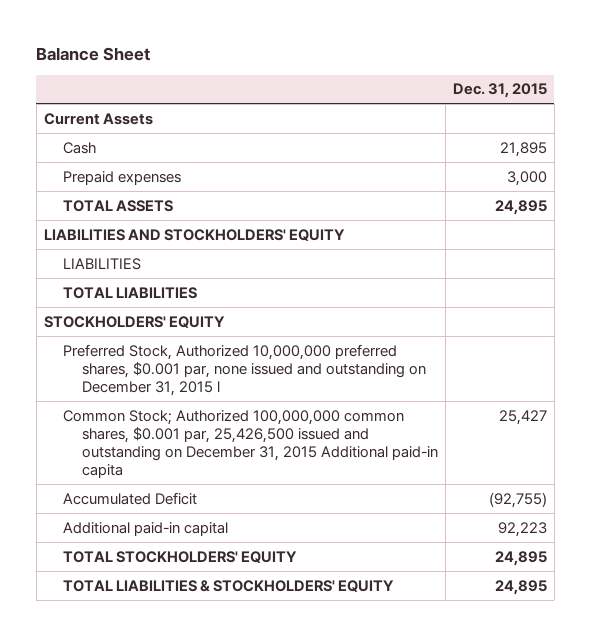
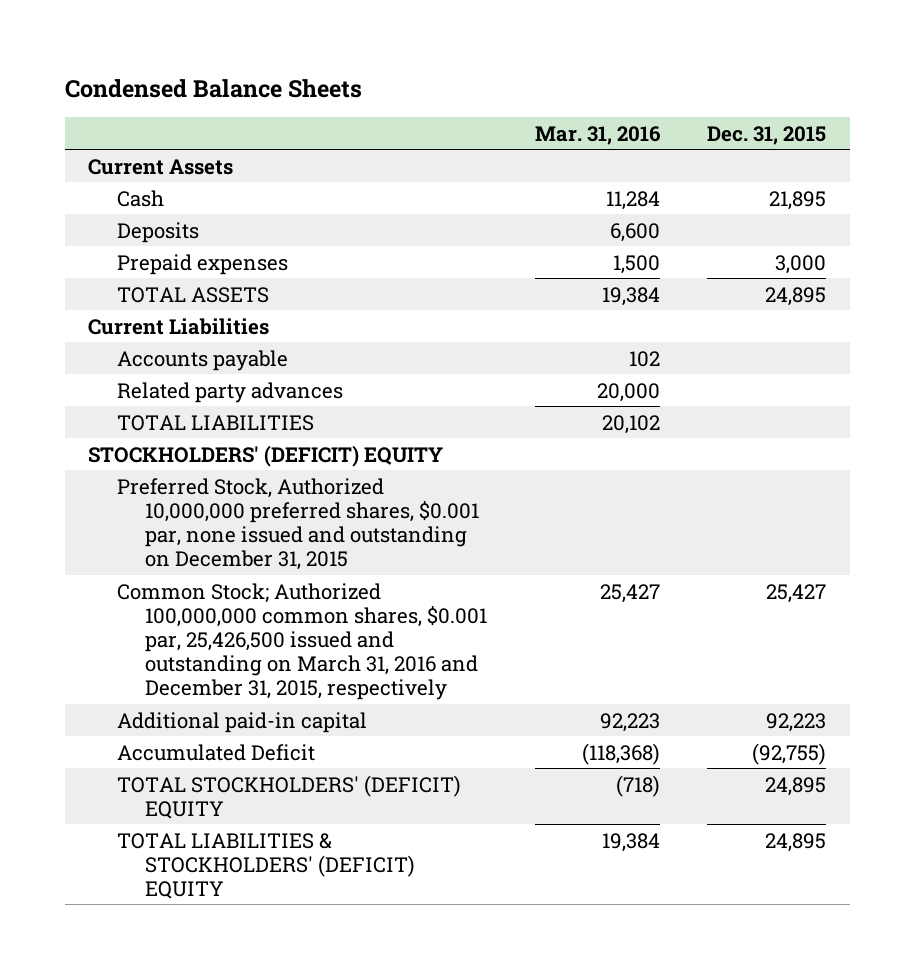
- Balance Sheet
+ Condensed Balance Sheets
- | Dec. 31, 2015
+ | Mar. 31, 2016 | Dec. 31, 2015
+ Deposits | 6,600 |
- LIABILITIES AND STOCKHOLDERS' EQUITY
- LIABILITIES
+ Current Liabilities
+ Accounts payable | 102 |
+ Related party advances | 20,000 |
- STOCKHOLDERS' EQUITY
- Preferred Stock, Authorized 10,000,000 preferred shares, $0.001 par, none issued and outstanding on December 31, 2015 l
- Common Stock; Authorized 100,000,000 common shares, $0.001 par, 25,426,500 issued and outstanding on December 31, 2015 Additional paid-in capita | 25,427
+ STOCKHOLDERS' (DEFICIT) EQUITY
+ Preferred Stock, Authorized 10,000,000 preferred shares, $0.001 par, none issued and outstanding on December 31, 2015
+ Common Stock; Authorized 100,000,000 common shares, $0.001 par, 25,426,500 issued and outstanding on March 31, 2016 and December 31, 2015, respectively | 25,427 | 25,427
- TOTAL STOCKHOLDERS' EQUITY | 24,895
- TOTAL LIABILITIES & STOCKHOLDERS' EQUITY | 24,895
moved down: Accumulated Deficit | (118,368) | (92,755)
+ TOTAL STOCKHOLDERS' (DEFICIT) EQUITY | (718) | 24,895
+ TOTAL LIABILITIES & STOCKHOLDERS' (DEFICIT) EQUITY | 19,384 | 24,895

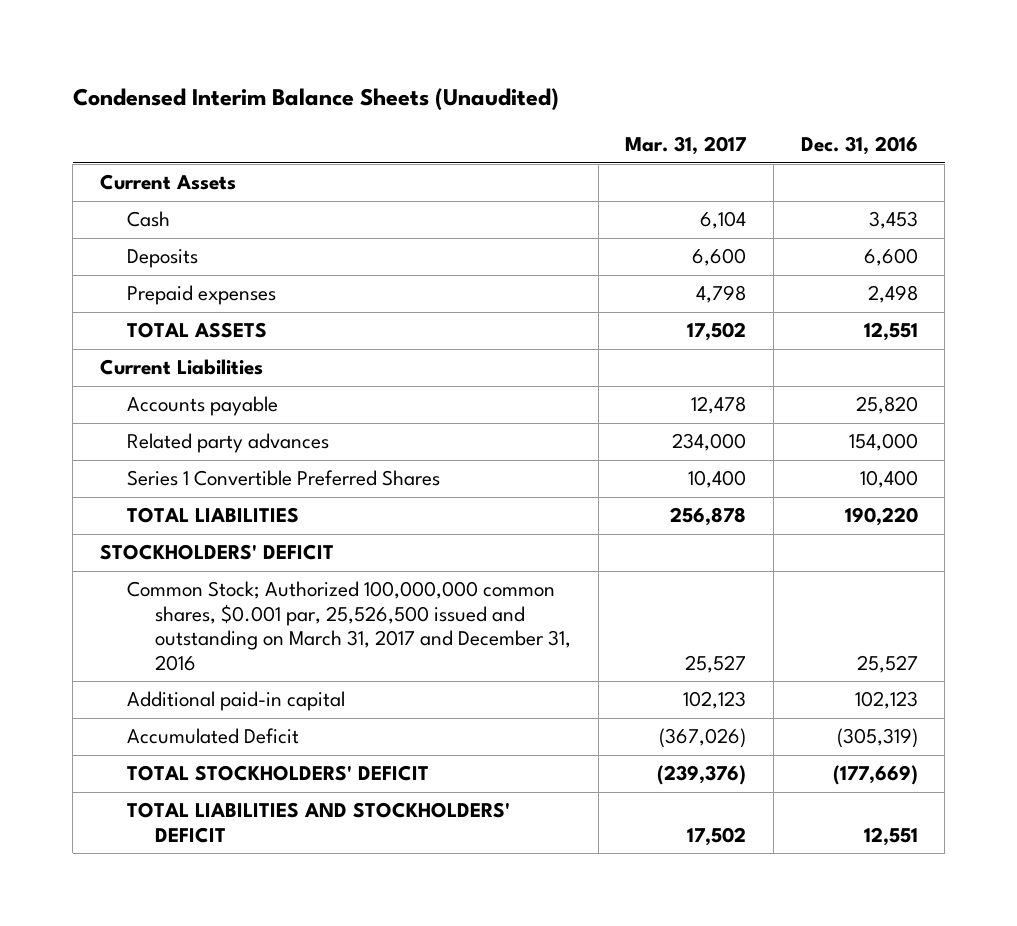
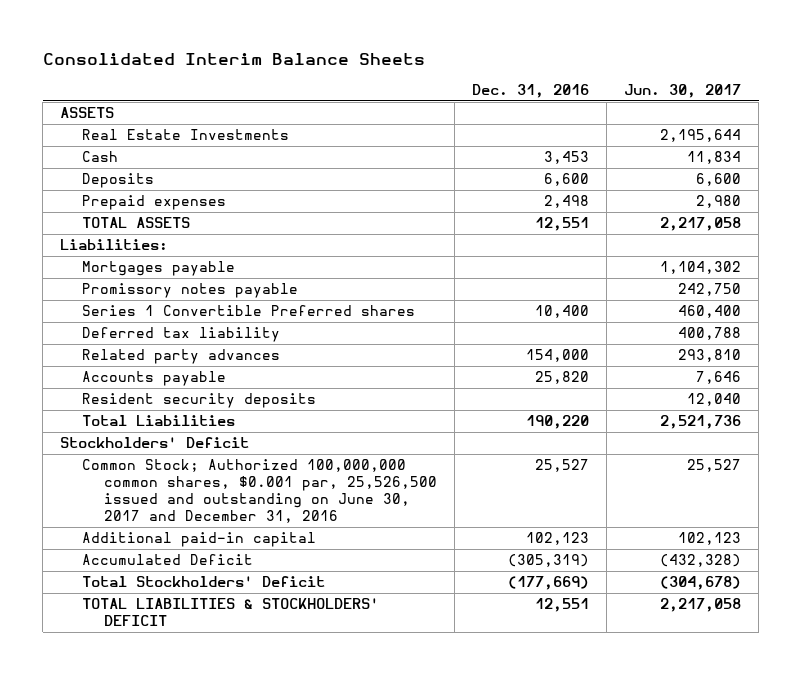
- Condensed Interim Balance Sheets (Unaudited)
+ Consolidated Interim Balance Sheets
- | Mar. 31, 2017 | Dec. 31, 2016
+ | Dec. 31, 2016 | Jun. 30, 2017
- Current Assets
+ ASSETS
+ Real Estate Investments | | 2,195,644
- Current Liabilities
+ Liabilities:
+ Mortgages payable | | 1,104,302
+ Promissory notes payable | | 242,750
+ Series 1 Convertible Preferred shares | 10,400 | 460,400
+ Deferred tax liability | | 400,788
- Series 1 Convertible Preferred Shares | 10,400 | 10,400
- TOTAL LIABILITIES | 256,878 | 190,220
- STOCKHOLDERS' DEFICIT
- Common Stock; Authorized 100,000,000 common shares, $0.001 par, 25,526,500 issued and outstanding on March 31, 2017 and December 31, 2016 | 25,527 | 25,527
moved down: Accounts payable | 25,820 | 7,646
+ Resident security deposits | | 12,040
+ Total Liabilities | 190,220 | 2,521,736
+ Stockholders' Deficit
+ Common Stock; Authorized 100,000,000 common shares, $0.001 par, 25,526,500 issued and outstanding on June 30, 2017 and December 31, 2016 | 25,527 | 25,527
- TOTAL STOCKHOLDERS' DEFICIT | (239,376) | (177,669)
- TOTAL LIABILITIES AND STOCKHOLDERS' DEFICIT | 17,502 | 12,551
+ Total Stockholders' Deficit | (177,669) | (304,678)
+ TOTAL LIABILITIES & STOCKHOLDERS' DEFICIT | 12,551 | 2,217,058

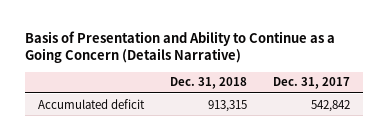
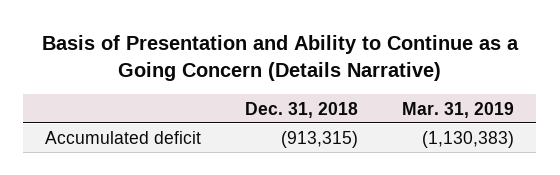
- | Dec. 31, 2018 | Dec. 31, 2017
+ | Dec. 31, 2018 | Mar. 31, 2019
- Accumulated deficit | 913,315 | 542,842
+ Accumulated deficit | (913,315) | (1,130,383)

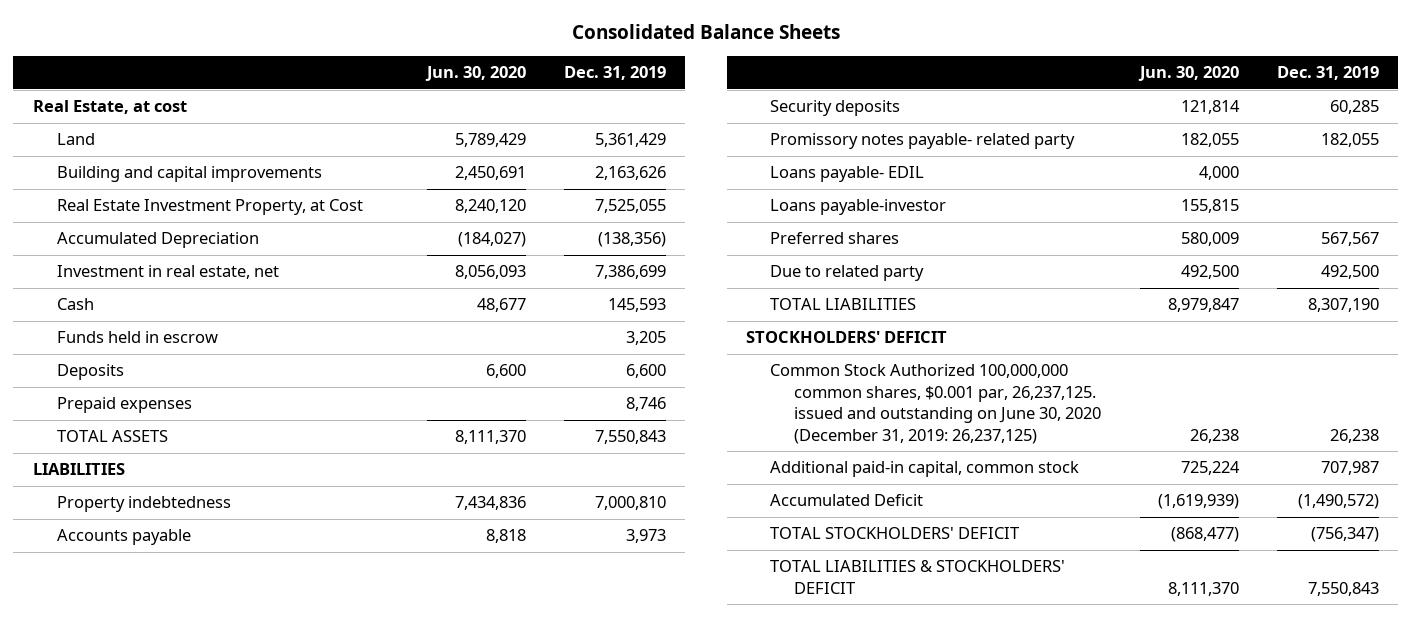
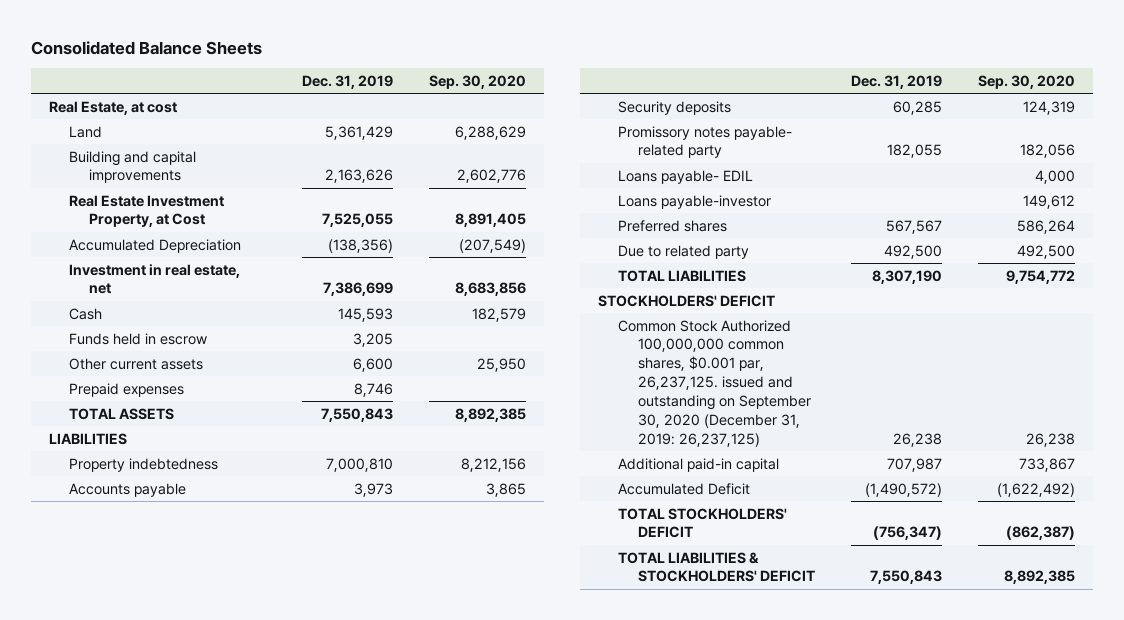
- | Jun. 30, 2020 | Dec. 31, 2019
+ | Dec. 31, 2019 | Sep. 30, 2020
- Deposits | 6,600 | 6,600
+ Other current assets | 6,600 | 25,950
- Common Stock Authorized 100,000,000 common shares, $0.001 par, 26,237,125. issued and outstanding on June 30, 2020 (December 31, 2019: 26,237,125) | 26,238 | 26,238
- Additional paid-in capital, common stock | 725,224 | 707,987
+ Common Stock Authorized 100,000,000 common shares, $0.001 par, 26,237,125. issued and outstanding on September 30, 2020 (December 31, 2019: 26,237,125) | 26,238 | 26,238
+ Additional paid-in capital | 707,987 | 733,867

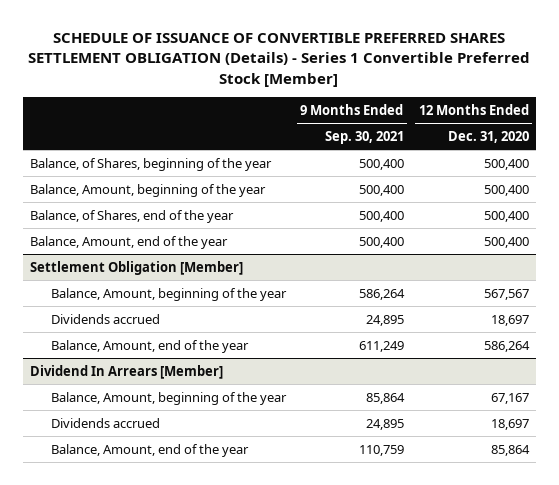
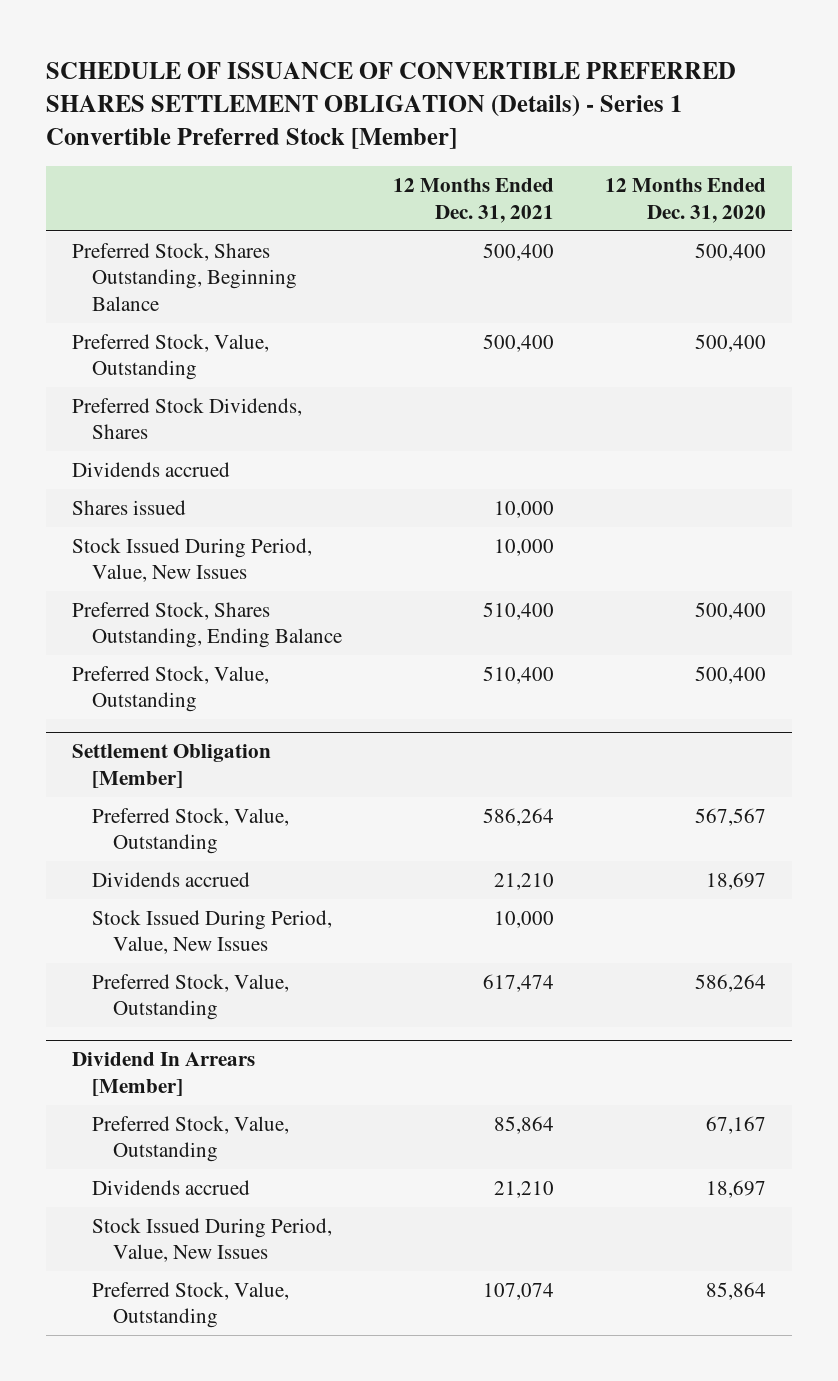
- | 9 Months Ended Sep. 30, 2021 | 12 Months Ended Dec. 31, 2020
+ | 12 Months Ended Dec. 31, 2021 | 12 Months Ended Dec. 31, 2020
- Balance, of Shares, beginning of the year | 500,400 | 500,400
- Balance, Amount, beginning of the year | 500,400 | 500,400
- Balance, of Shares, end of the year | 500,400 | 500,400
- Balance, Amount, end of the year | 500,400 | 500,400
+ Preferred Stock, Shares Outstanding, Beginning Balance | 500,400 | 500,400
+ Preferred Stock, Value, Outstanding | 500,400 | 500,400
+ Preferred Stock Dividends, Shares
+ Dividends accrued
+ Shares issued | 10,000 |
+ Stock Issued During Period, Value, New Issues | 10,000 |
+ Preferred Stock, Shares Outstanding, Ending Balance | 510,400 | 500,400
+ Preferred Stock, Value, Outstanding | 510,400 | 500,400
@ Settlement Obligation [Member]
- Balance, Amount, beginning of the year | 586,264 | 567,567
+ Preferred Stock, Value, Outstanding | 586,264 | 567,567
- Balance, Amount, end of the year | 611,249 | 586,264
+ Stock Issued During Period, Value, New Issues | 10,000 |
+ Preferred Stock, Value, Outstanding | 617,474 | 586,264
@ Dividend In Arrears [Member]
- Balance, Amount, beginning of the year | 85,864 | 67,167
+ Preferred Stock, Value, Outstanding | 85,864 | 67,167
- Balance, Amount, end of the year | 110,759 | 85,864
+ Stock Issued During Period, Value, New Issues
+ Preferred Stock, Value, Outstanding | 107,074 | 85,864

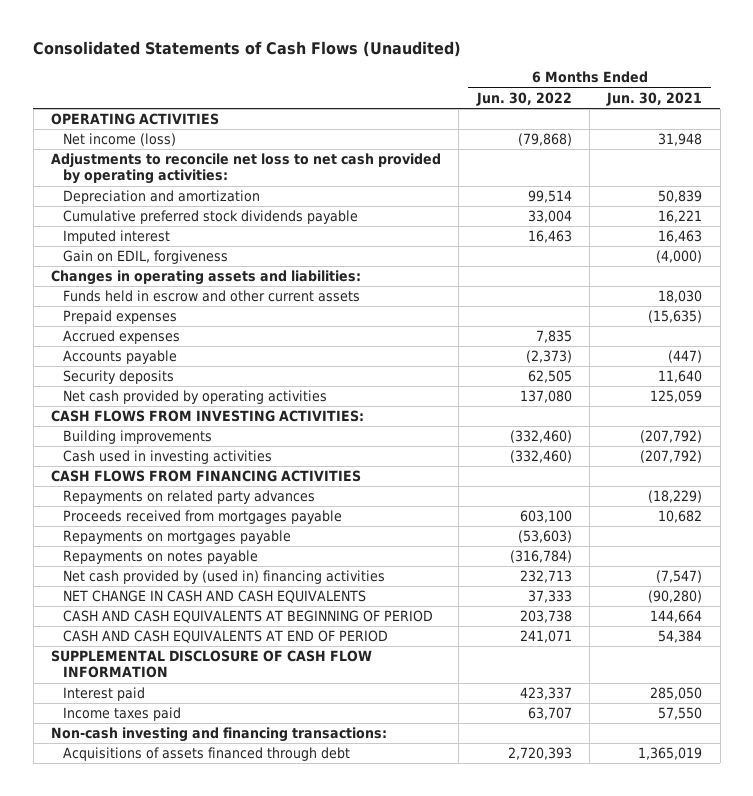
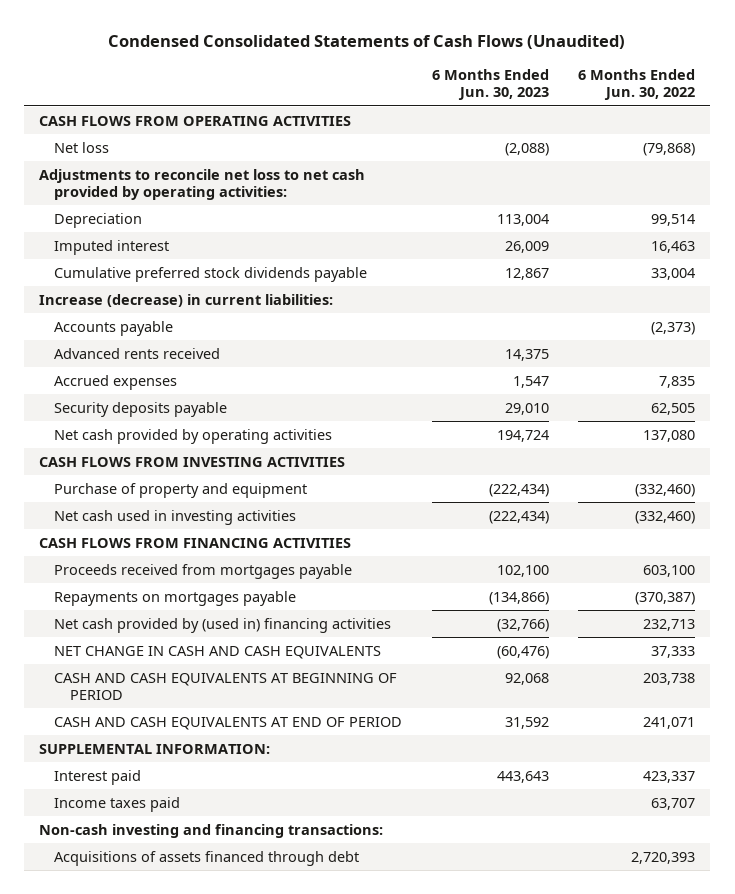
- Consolidated Statements of Cash Flows (Unaudited)
+ Condensed Consolidated Statements of Cash Flows (Unaudited)
- | 6 Months Ended Jun. 30, 2022 | 6 Months Ended Jun. 30, 2021
+ | 6 Months Ended Jun. 30, 2023 | 6 Months Ended Jun. 30, 2022
- OPERATING ACTIVITIES
- Net income (loss) | (79,868) | 31,948
+ CASH FLOWS FROM OPERATING ACTIVITIES
+ Net loss | (2,088) | (79,868)
- Depreciation and amortization | 99,514 | 50,839
+ Depreciation | 113,004 | 99,514
- Gain on EDIL, forgiveness | | (4,000)
- Changes in operating assets and liabilities:
- Funds held in escrow and other current assets | | 18,030
- Prepaid expenses | | (15,635)
moved down: Cumulative preferred stock dividends payable | 12,867 | 33,004
+ Increase (decrease) in current liabilities:
- Security deposits | 62,505 | 11,640
+ Advanced rents received | 14,375 |
moved down: Accrued expenses | 1,547 | 7,835
+ Security deposits payable | 29,010 | 62,505
- CASH FLOWS FROM INVESTING ACTIVITIES:
- Building improvements | (332,460) | (207,792)
- Cash used in investing activities | (332,460) | (207,792)
+ CASH FLOWS FROM INVESTING ACTIVITIES
+ Purchase of property and equipment | (222,434) | (332,460)
+ Net cash used in investing activities | (222,434) | (332,460)
- Repayments on related party advances | | (18,229)
- Repayments on mortgages payable | (53,603) |
- Repayments on notes payable | (316,784) |
+ Repayments on mortgages payable | (134,866) | (370,387)
- SUPPLEMENTAL DISCLOSURE OF CASH FLOW INFORMATION
+ SUPPLEMENTAL INFORMATION:

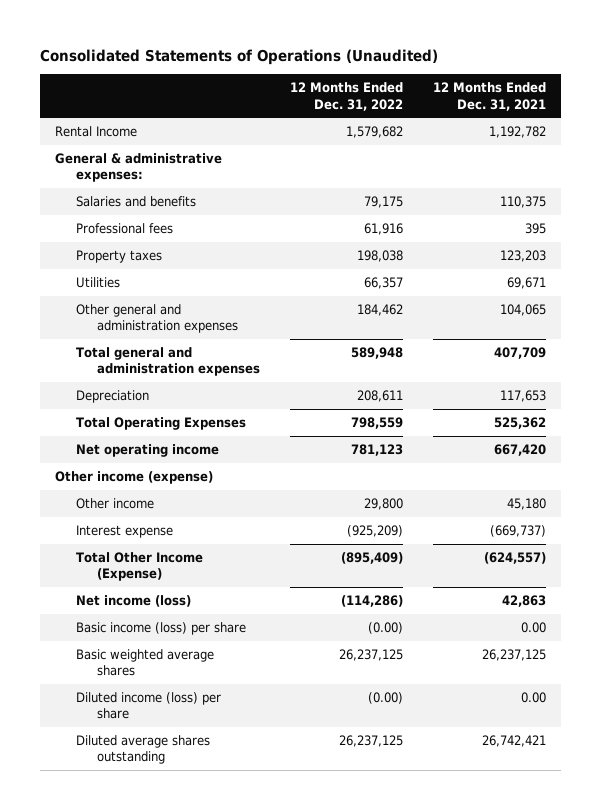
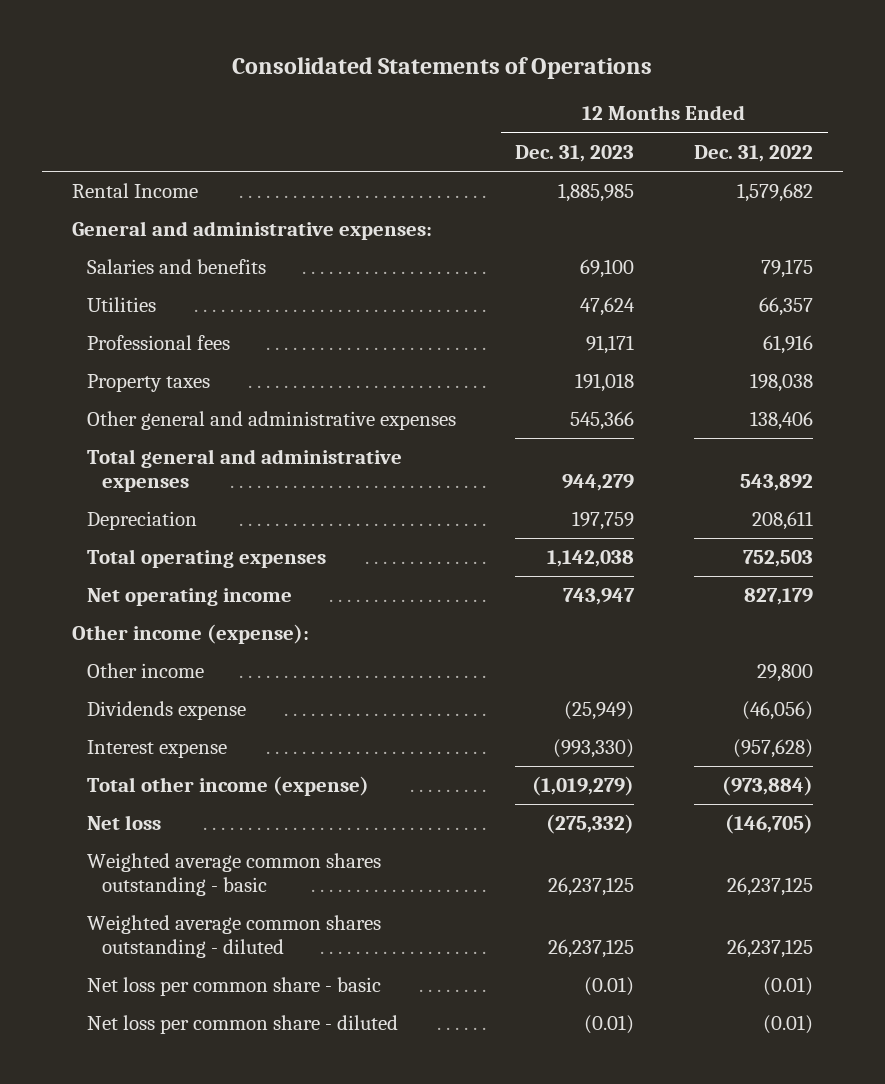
- Consolidated Statements of Operations (Unaudited)
+ Consolidated Statements of Operations
- | 12 Months Ended Dec. 31, 2022 | 12 Months Ended Dec. 31, 2021
+ | 12 Months Ended Dec. 31, 2023 | 12 Months Ended Dec. 31, 2022
- General & administrative expenses:
+ General and administrative expenses:
moved up: Utilities | 47,624 | 66,357
- Other general and administration expenses | 184,462 | 104,065
- Total general and administration expenses | 589,948 | 407,709
+ Other general and administrative expenses | 545,366 | 138,406
+ Total general and administrative expenses | 944,279 | 543,892
- Total Operating Expenses | 798,559 | 525,362
- Net operating income | 781,123 | 667,420
- Other income (expense)
+ Total operating expenses | 1,142,038 | 752,503
+ Net operating income | 743,947 | 827,179
+ Other income (expense):
- Interest expense | (925,209) | (669,737)
- Total Other Income (Expense) | (895,409) | (624,557)
- Net income (loss) | (114,286) | 42,863
- Basic income (loss) per share | (0.00) | 0.00
- Basic weighted average shares | 26,237,125 | 26,237,125
- Diluted income (loss) per share | (0.00) | 0.00
- Diluted average shares outstanding | 26,237,125 | 26,742,421
+ Dividends expense | (25,949) | (46,056)
+ Interest expense | (993,330) | (957,628)
+ Total other income (expense) | (1,019,279) | (973,884)
+ Net loss | (275,332) | (146,705)
+ Weighted average common shares outstanding - basic | 26,237,125 | 26,237,125
+ Weighted average common shares outstanding - diluted | 26,237,125 | 26,237,125
+ Net loss per common share - basic | (0.01) | (0.01)
+ Net loss per common share - diluted | (0.01) | (0.01)

